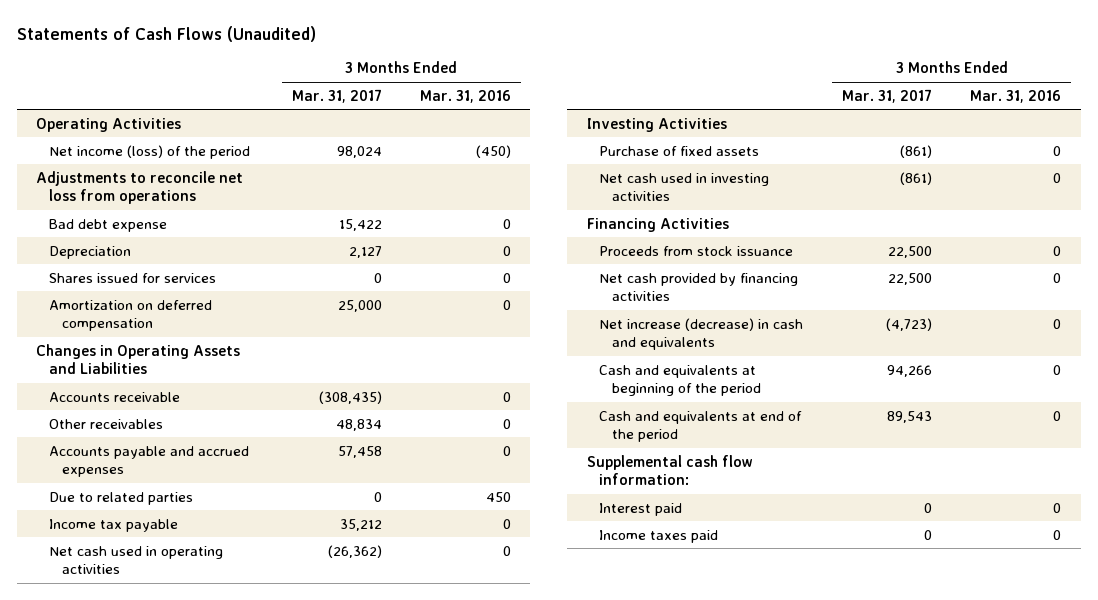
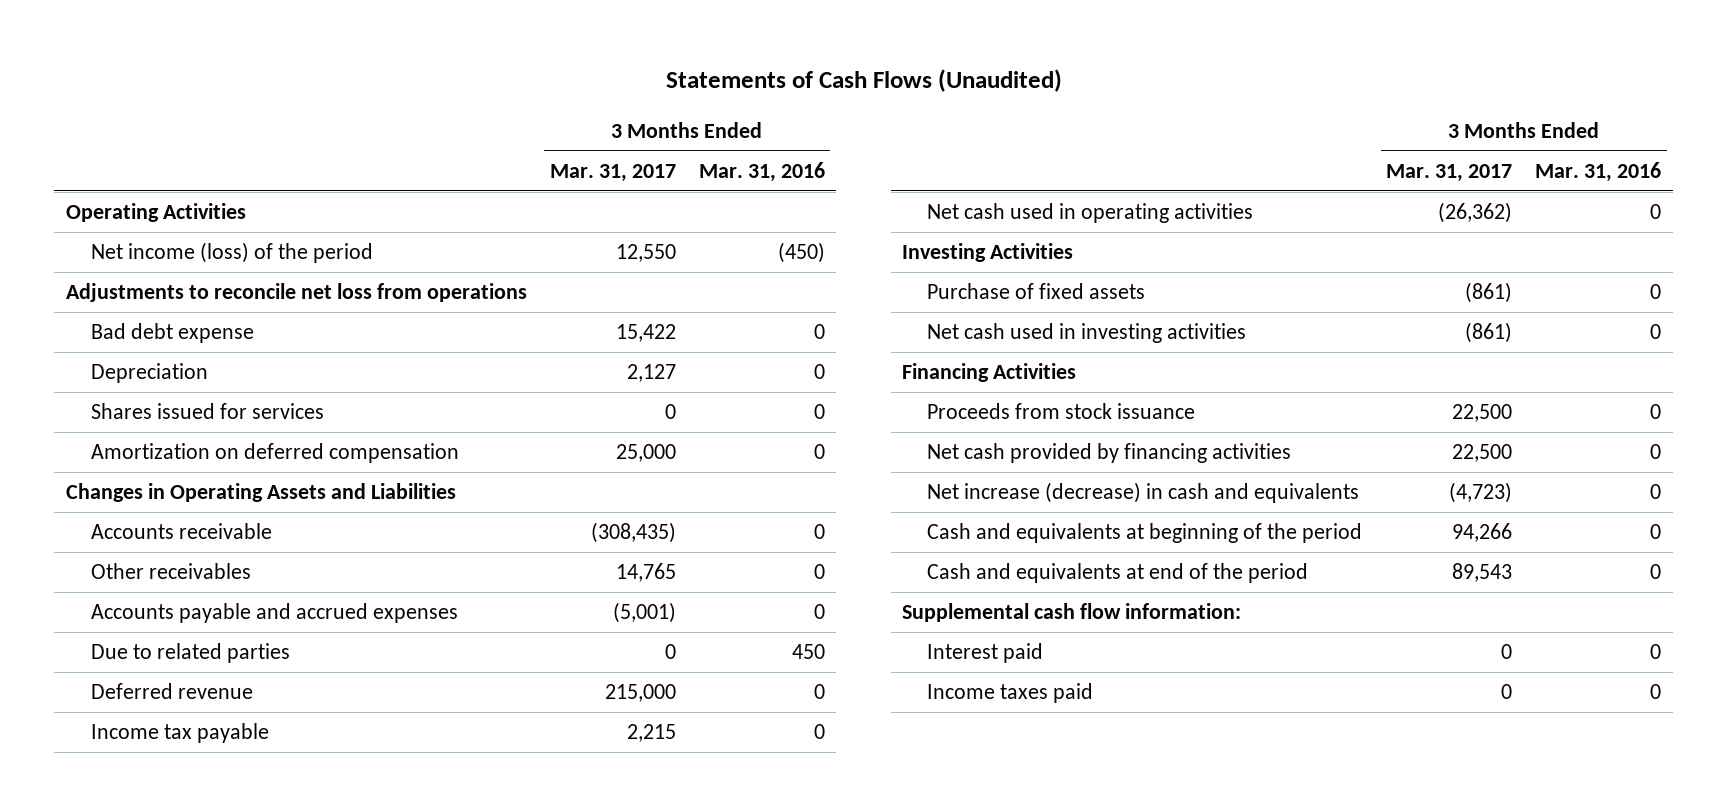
- Net income (loss) of the period | 98,024 | (450)
+ Net income (loss) of the period | 12,550 | (450)
- Other receivables | 48,834 | 0
- Accounts payable and accrued expenses | 57,458 | 0
+ Other receivables | 14,765 | 0
+ Accounts payable and accrued expenses | (5,001) | 0
- Income tax payable | 35,212 | 0
+ Deferred revenue | 215,000 | 0
+ Income tax payable | 2,215 | 0

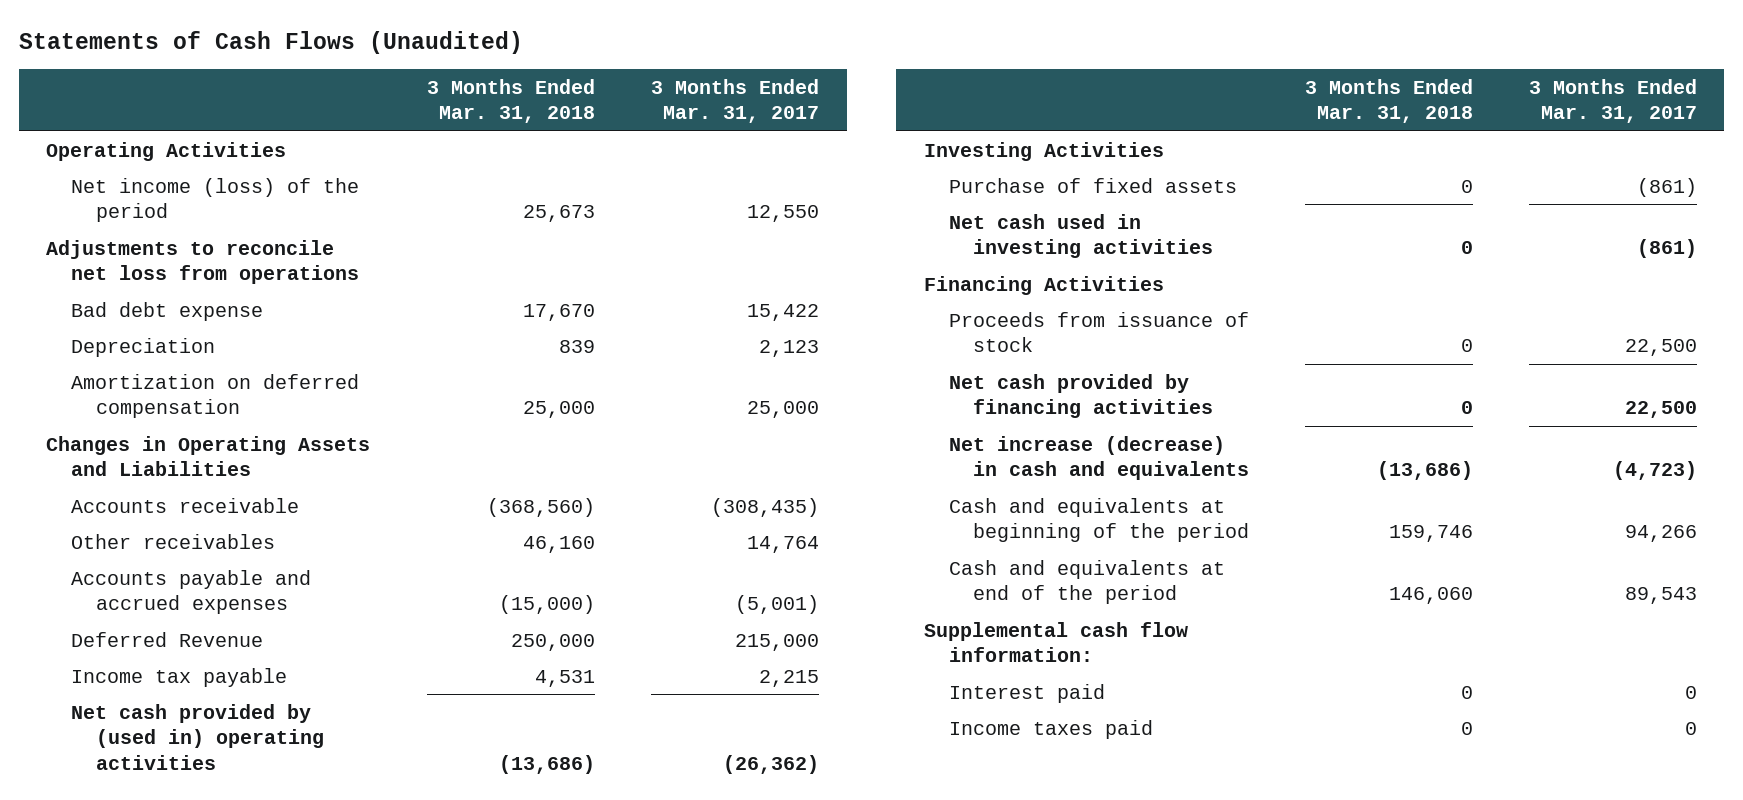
- | 3 Months Ended Mar. 31, 2017 | 3 Months Ended Mar. 31, 2016
+ | 3 Months Ended Mar. 31, 2018 | 3 Months Ended Mar. 31, 2017
- Depreciation | 2,127 | 0
- Shares issued for services | 0 | 0
+ Depreciation | 839 | 2,123
- Other receivables | 14,765 | 0
+ Other receivables | 46,160 | 14,764
- Due to related parties | 0 | 450
- Deferred revenue | 215,000 | 0
+ Deferred Revenue | 250,000 | 215,000
- Net cash used in operating activities | (26,362) | 0
+ Net cash provided by (used in) operating activities | (13,686) | (26,362)
- Proceeds from stock issuance | 22,500 | 0
+ Proceeds from issuance of stock | 0 | 22,500

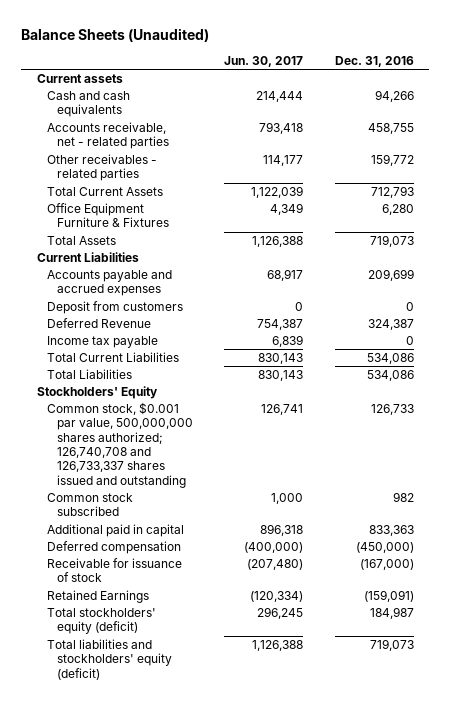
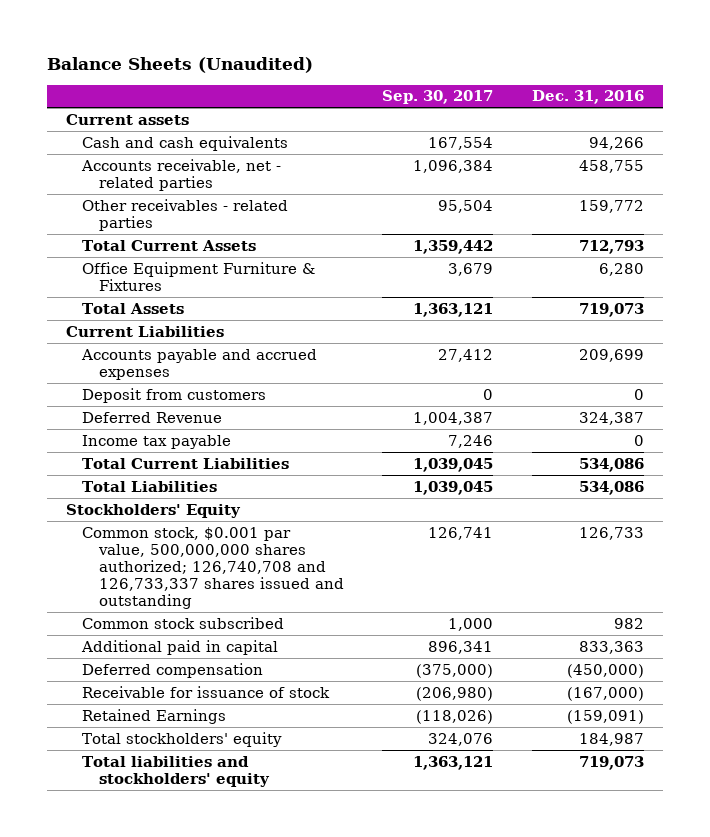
- | Jun. 30, 2017 | Dec. 31, 2016
+ | Sep. 30, 2017 | Dec. 31, 2016
- Total stockholders' equity (deficit) | 296,245 | 184,987
- Total liabilities and stockholders' equity (deficit) | 1,126,388 | 719,073
+ Total stockholders' equity | 324,076 | 184,987
+ Total liabilities and stockholders' equity | 1,363,121 | 719,073

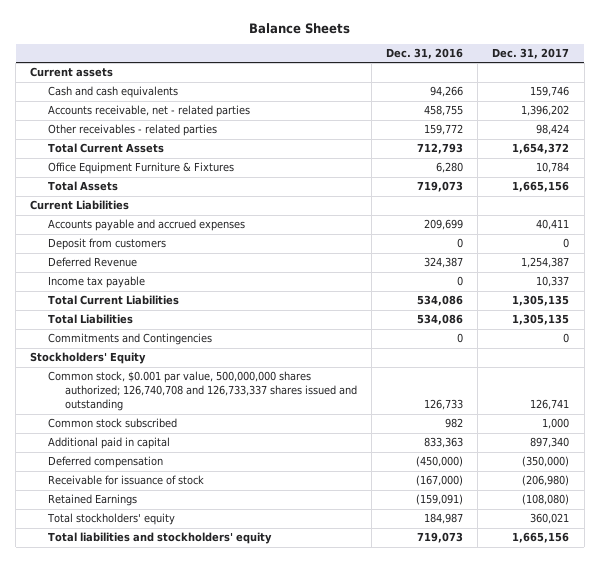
- Balance Sheets (Unaudited)
+ Balance Sheets
- | Sep. 30, 2017 | Dec. 31, 2016
+ | Dec. 31, 2016 | Dec. 31, 2017
+ Commitments and Contingencies | 0 | 0

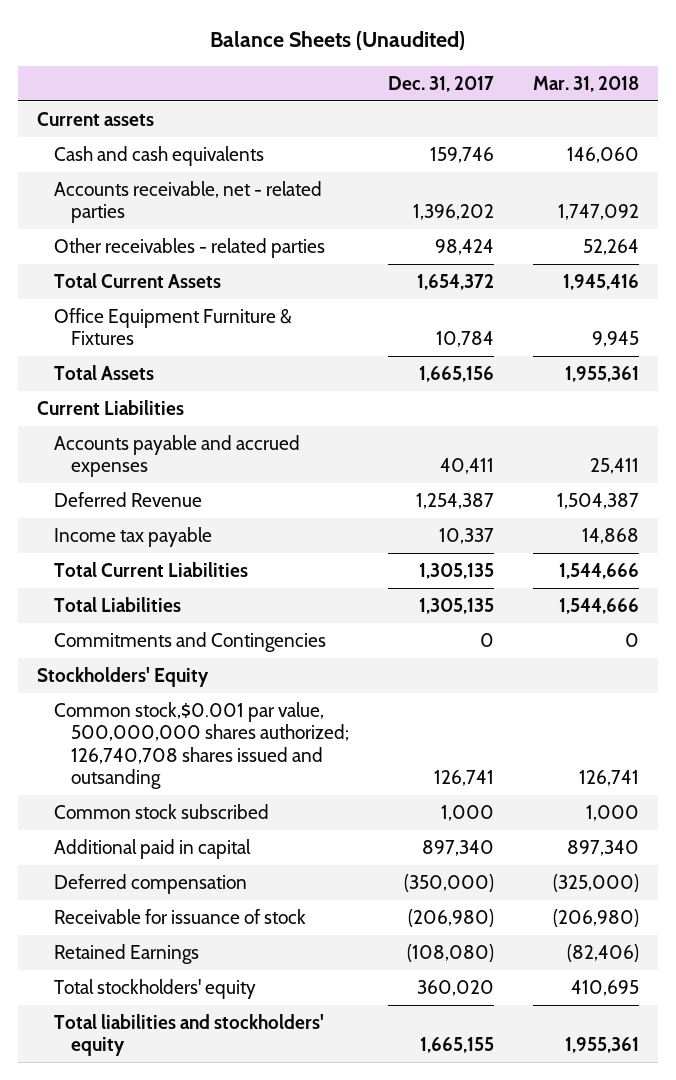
- Balance Sheets
+ Balance Sheets (Unaudited)
- | Dec. 31, 2016 | Dec. 31, 2017
+ | Dec. 31, 2017 | Mar. 31, 2018
- Deposit from customers | 0 | 0
- Common stock, $0.001 par value, 500,000,000 shares authorized; 126,740,708 and 126,733,337 shares issued and outstanding | 126,733 | 126,741
+ Common stock,$0.001 par value, 500,000,000 shares authorized; 126,740,708 shares issued and outsanding | 126,741 | 126,741
- Total stockholders' equity | 184,987 | 360,021
- Total liabilities and stockholders' equity | 719,073 | 1,665,156
+ Total stockholders' equity | 360,020 | 410,695
+ Total liabilities and stockholders' equity | 1,665,155 | 1,955,361

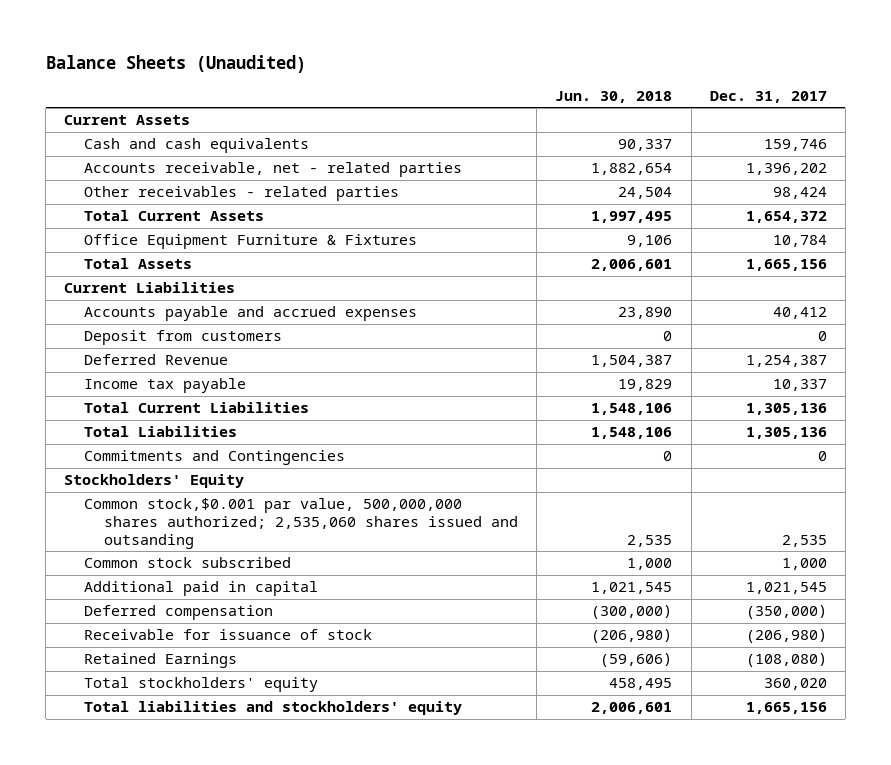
- | Dec. 31, 2017 | Mar. 31, 2018
+ | Jun. 30, 2018 | Dec. 31, 2017
- Current assets
+ Current Assets
- Accounts payable and accrued expenses | 40,411 | 25,411
+ Accounts payable and accrued expenses | 23,890 | 40,412
+ Deposit from customers | 0 | 0
- Total Current Liabilities | 1,305,135 | 1,544,666
- Total Liabilities | 1,305,135 | 1,544,666
+ Total Current Liabilities | 1,548,106 | 1,305,136
+ Total Liabilities | 1,548,106 | 1,305,136
- Common stock,$0.001 par value, 500,000,000 shares authorized; 126,740,708 shares issued and outsanding | 126,741 | 126,741
+ Common stock,$0.001 par value, 500,000,000 shares authorized; 2,535,060 shares issued and outsanding | 2,535 | 2,535
- Additional paid in capital | 897,340 | 897,340
+ Additional paid in capital | 1,021,545 | 1,021,545
- Total liabilities and stockholders' equity | 1,665,155 | 1,955,361
+ Total liabilities and stockholders' equity | 2,006,601 | 1,665,156

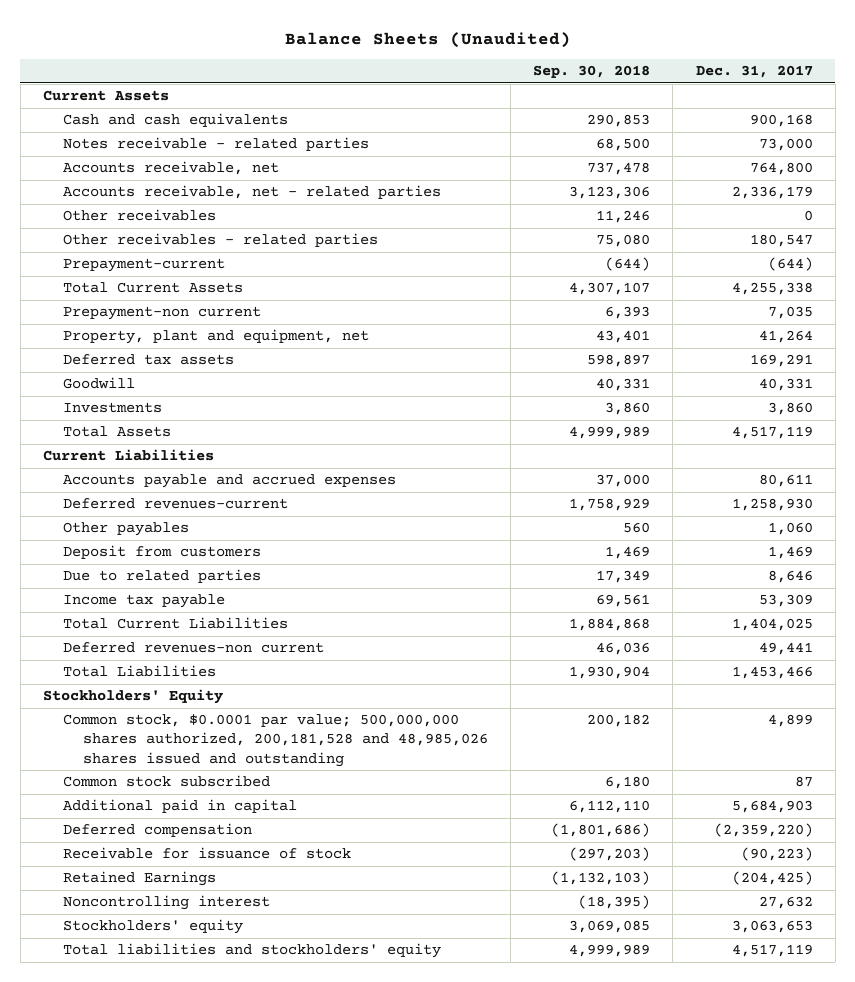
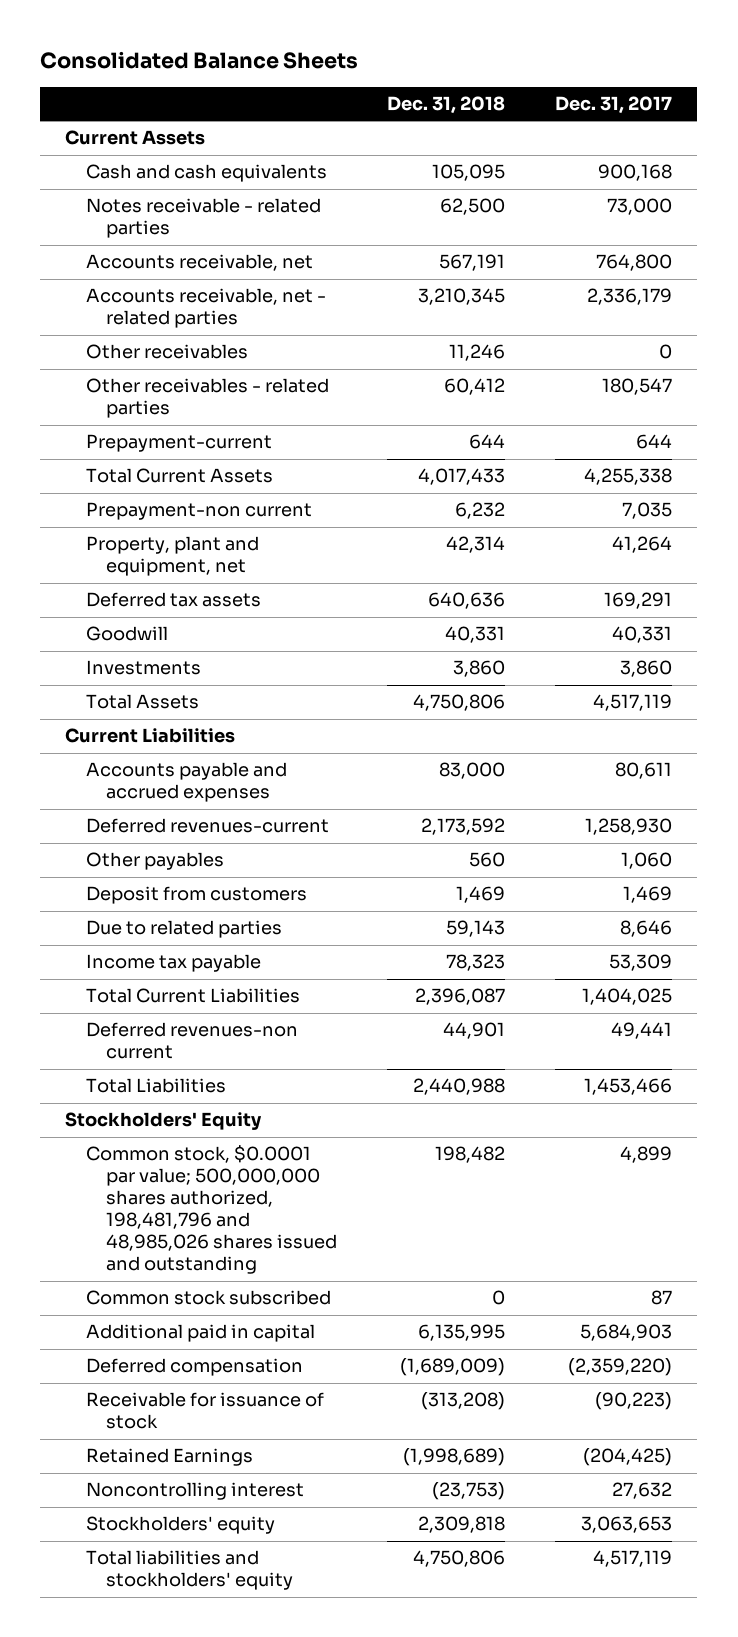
- Balance Sheets (Unaudited)
+ Consolidated Balance Sheets
- | Sep. 30, 2018 | Dec. 31, 2017
+ | Dec. 31, 2018 | Dec. 31, 2017
- Prepayment-current | (644) | (644)
+ Prepayment-current | 644 | 644
- Common stock, $0.0001 par value; 500,000,000 shares authorized, 200,181,528 and 48,985,026 shares issued and outstanding | 200,182 | 4,899
+ Common stock, $0.0001 par value; 500,000,000 shares authorized, 198,481,796 and 48,985,026 shares issued and outstanding | 198,482 | 4,899

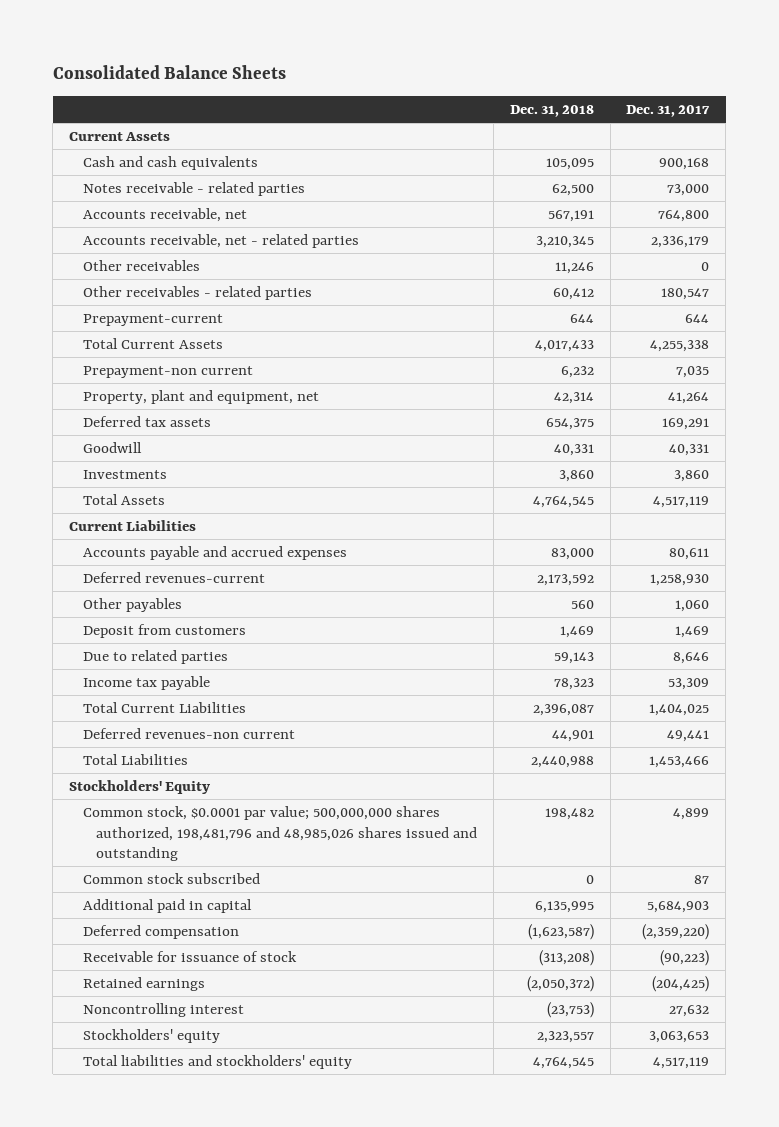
- Deferred tax assets | 640,636 | 169,291
+ Deferred tax assets | 654,375 | 169,291
- Total Assets | 4,750,806 | 4,517,119
+ Total Assets | 4,764,545 | 4,517,119
- Deferred compensation | (1,689,009) | (2,359,220)
+ Deferred compensation | (1,623,587) | (2,359,220)
- Retained Earnings | (1,998,689) | (204,425)
+ Retained earnings | (2,050,372) | (204,425)
- Stockholders' equity | 2,309,818 | 3,063,653
- Total liabilities and stockholders' equity | 4,750,806 | 4,517,119
+ Stockholders' equity | 2,323,557 | 3,063,653
+ Total liabilities and stockholders' equity | 4,764,545 | 4,517,119

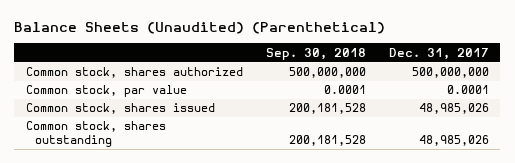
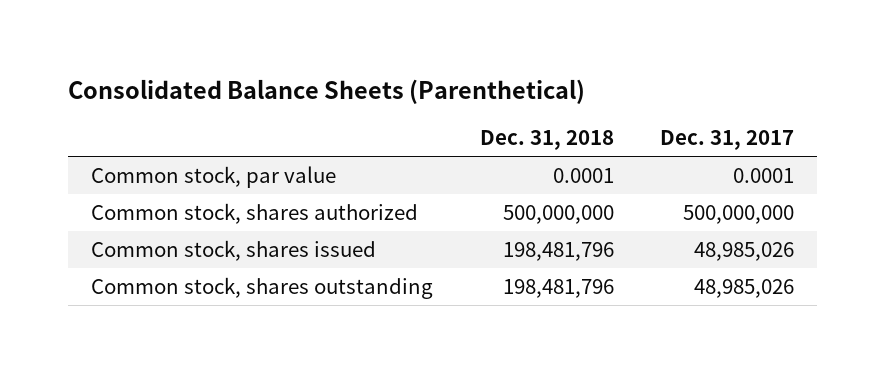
- Balance Sheets (Unaudited) (Parenthetical)
+ Consolidated Balance Sheets (Parenthetical)
- | Sep. 30, 2018 | Dec. 31, 2017
+ | Dec. 31, 2018 | Dec. 31, 2017
moved down: Common stock, shares authorized | 500,000,000 | 500,000,000

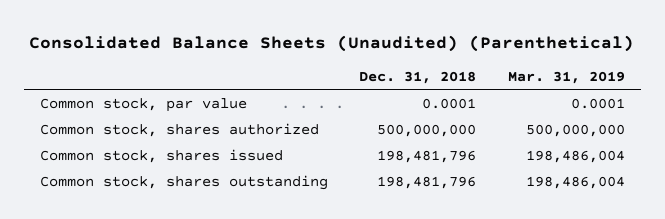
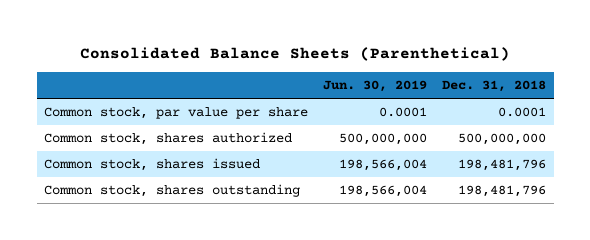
- Consolidated Balance Sheets (Unaudited) (Parenthetical)
+ Consolidated Balance Sheets (Parenthetical)
- | Dec. 31, 2018 | Mar. 31, 2019
+ | Jun. 30, 2019 | Dec. 31, 2018
- Common stock, par value | 0.0001 | 0.0001
+ Common stock, par value per share | 0.0001 | 0.0001

